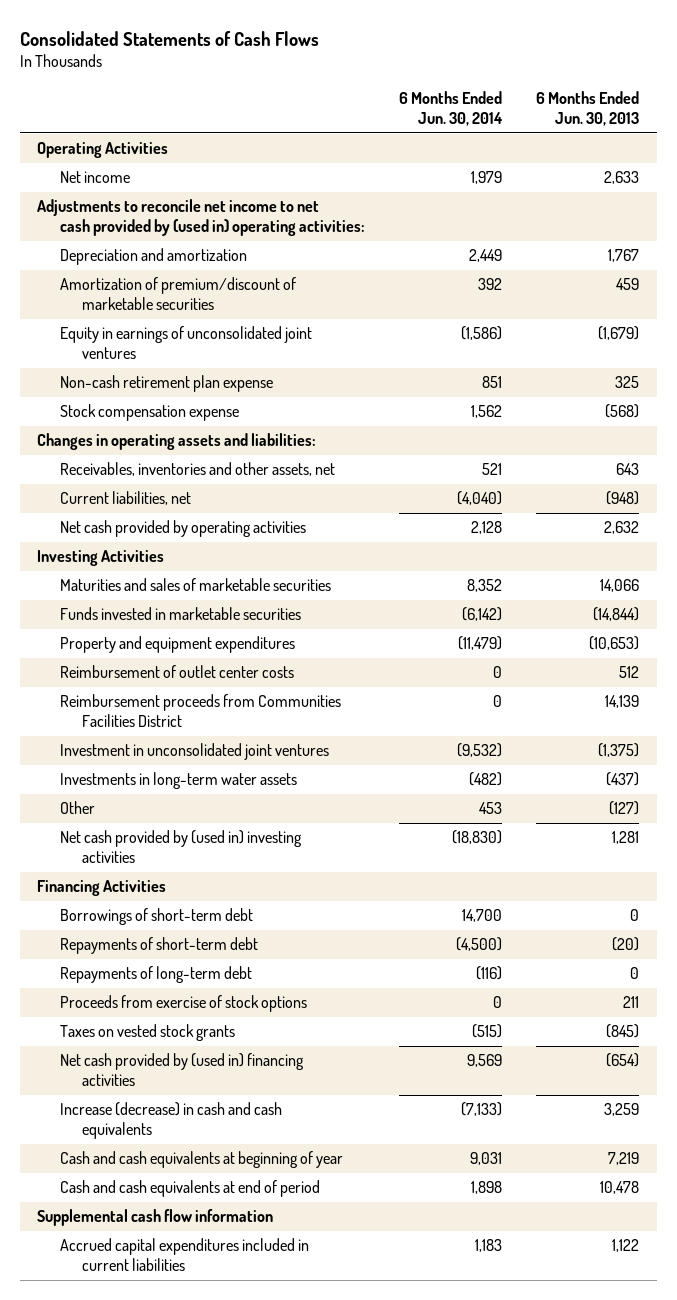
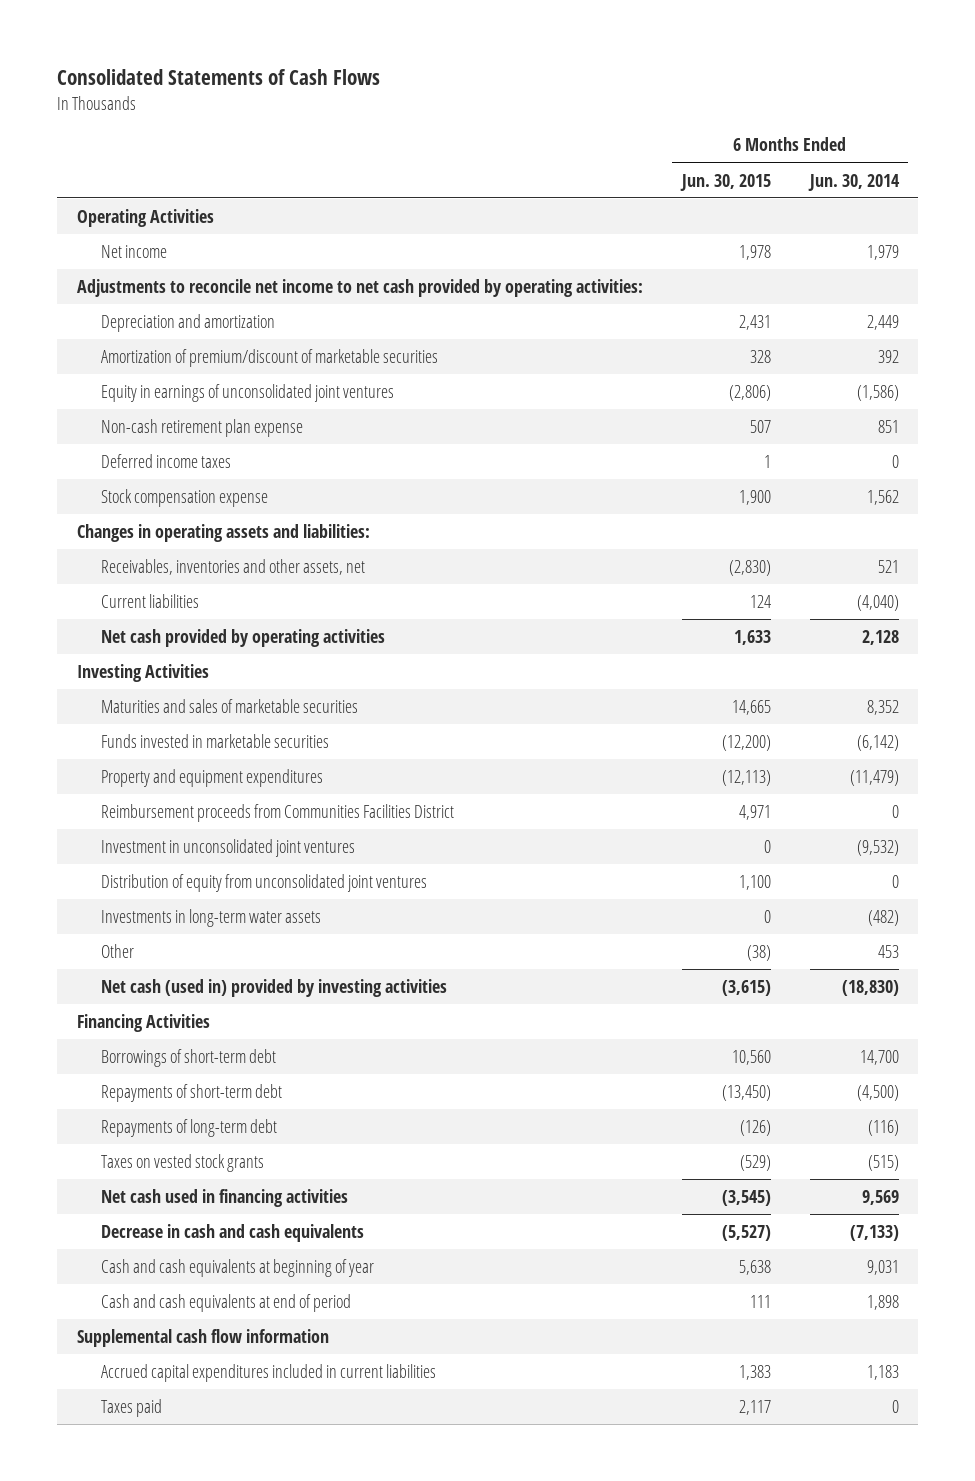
- | 6 Months Ended Jun. 30, 2014 | 6 Months Ended Jun. 30, 2013
+ | 6 Months Ended Jun. 30, 2015 | 6 Months Ended Jun. 30, 2014
- Adjustments to reconcile net income to net cash provided by (used in) operating activities:
+ Adjustments to reconcile net income to net cash provided by operating activities:
+ Deferred income taxes | 1 | 0
- Current liabilities, net | (4,040) | (948)
+ Current liabilities | 124 | (4,040)
- Reimbursement of outlet center costs | 0 | 512
+ Distribution of equity from unconsolidated joint ventures | 1,100 | 0
- Net cash provided by (used in) investing activities | (18,830) | 1,281
+ Net cash (used in) provided by investing activities | (3,615) | (18,830)
- Proceeds from exercise of stock options | 0 | 211
- Net cash provided by (used in) financing activities | 9,569 | (654)
- Increase (decrease) in cash and cash equivalents | (7,133) | 3,259
+ Net cash used in financing activities | (3,545) | 9,569
+ Decrease in cash and cash equivalents | (5,527) | (7,133)
+ Taxes paid | 2,117 | 0

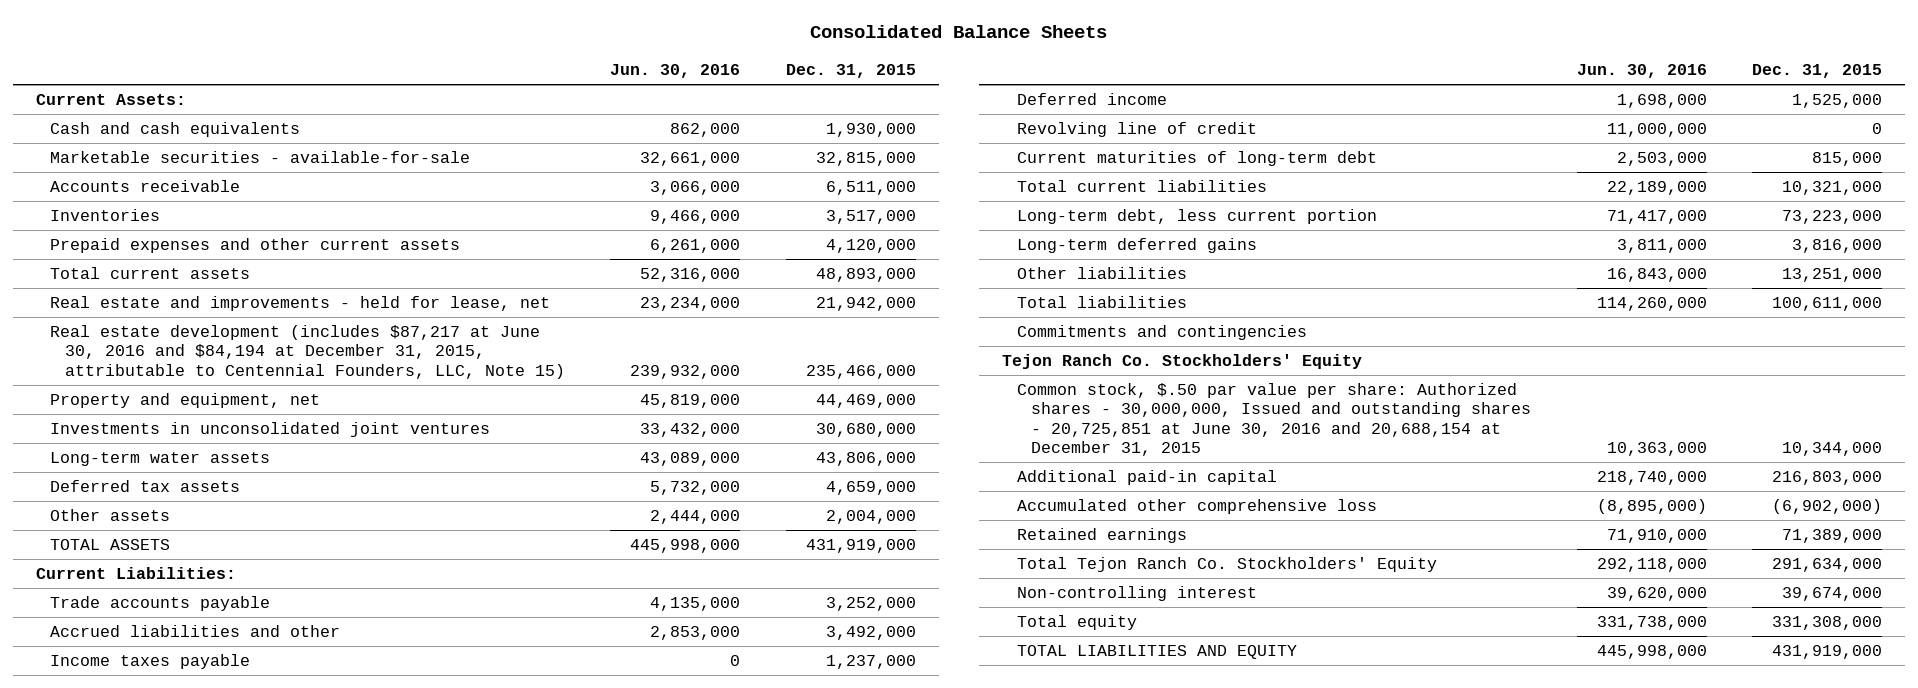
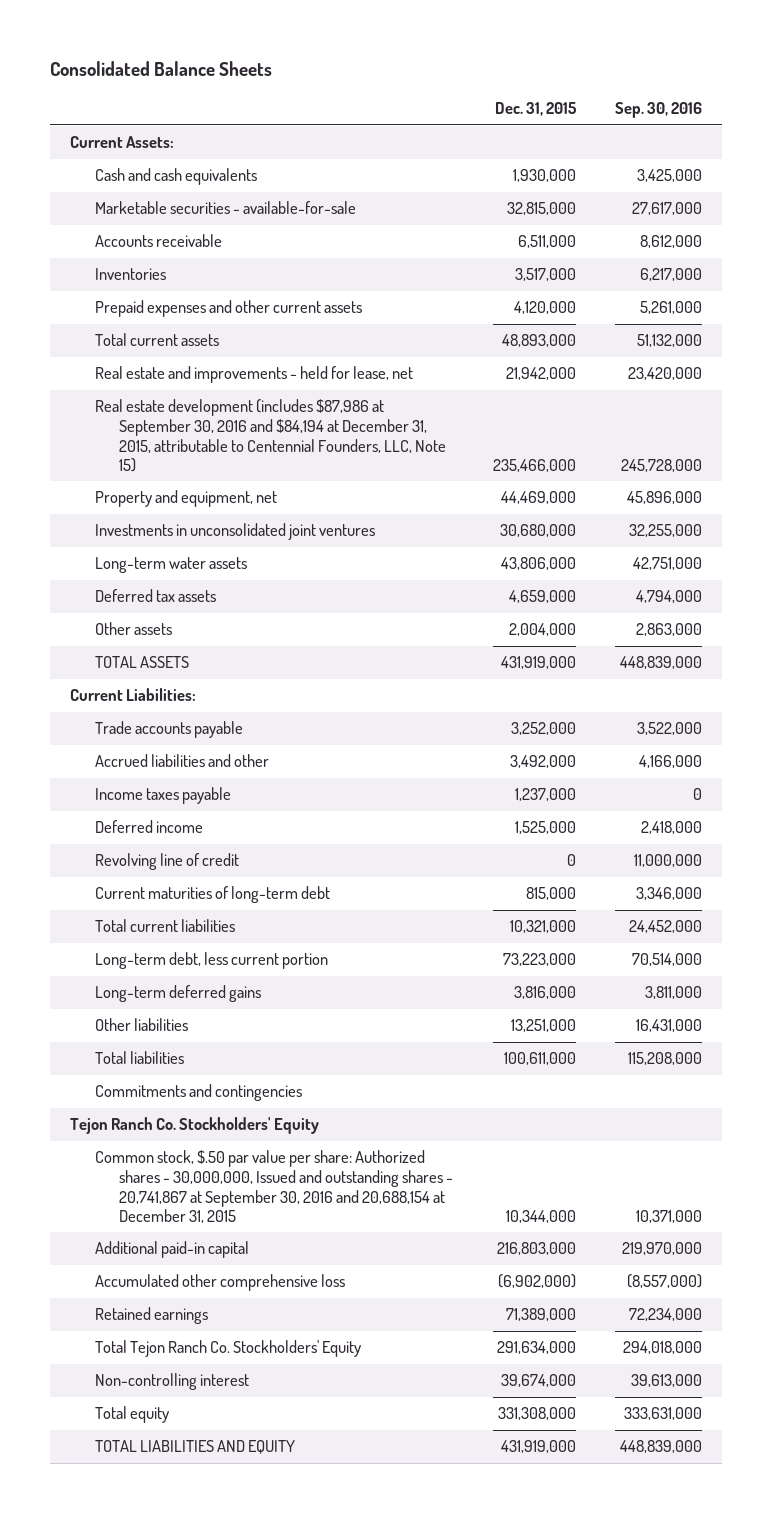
- | Jun. 30, 2016 | Dec. 31, 2015
+ | Dec. 31, 2015 | Sep. 30, 2016
- Real estate development (includes $87,217 at June 30, 2016 and $84,194 at December 31, 2015, attributable to Centennial Founders, LLC, Note 15) | 239,932,000 | 235,466,000
+ Real estate development (includes $87,986 at September 30, 2016 and $84,194 at December 31, 2015, attributable to Centennial Founders, LLC, Note 15) | 235,466,000 | 245,728,000
- Common stock, $.50 par value per share: Authorized shares - 30,000,000, Issued and outstanding shares - 20,725,851 at June 30, 2016 and 20,688,154 at December 31, 2015 | 10,363,000 | 10,344,000
+ Common stock, $.50 par value per share: Authorized shares - 30,000,000, Issued and outstanding shares - 20,741,867 at September 30, 2016 and 20,688,154 at December 31, 2015 | 10,344,000 | 10,371,000

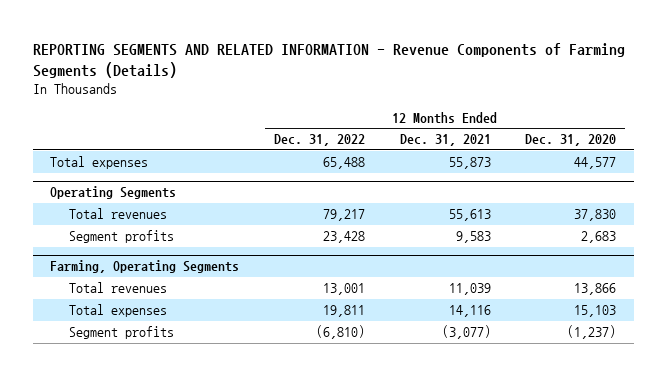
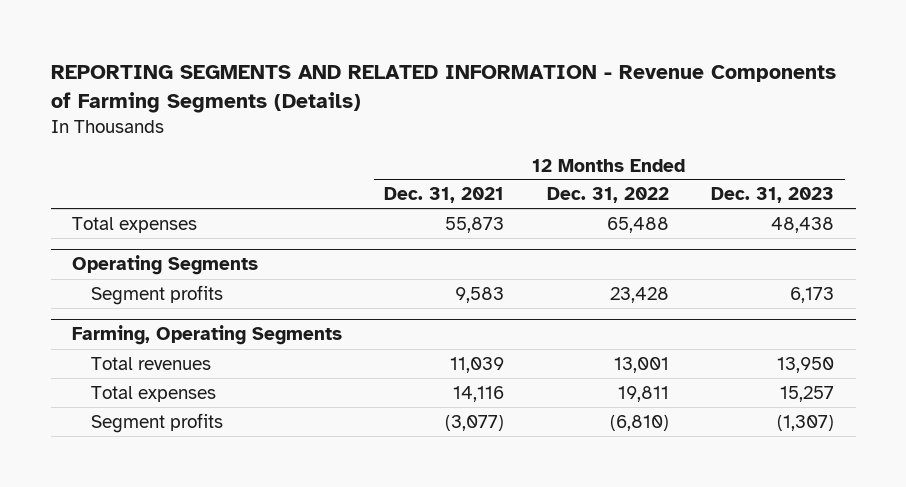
- | 12 Months Ended Dec. 31, 2022 | 12 Months Ended Dec. 31, 2021 | 12 Months Ended Dec. 31, 2020
+ | 12 Months Ended Dec. 31, 2021 | 12 Months Ended Dec. 31, 2022 | 12 Months Ended Dec. 31, 2023
@ Operating Segments
- Total revenues | 79,217 | 55,613 | 37,830

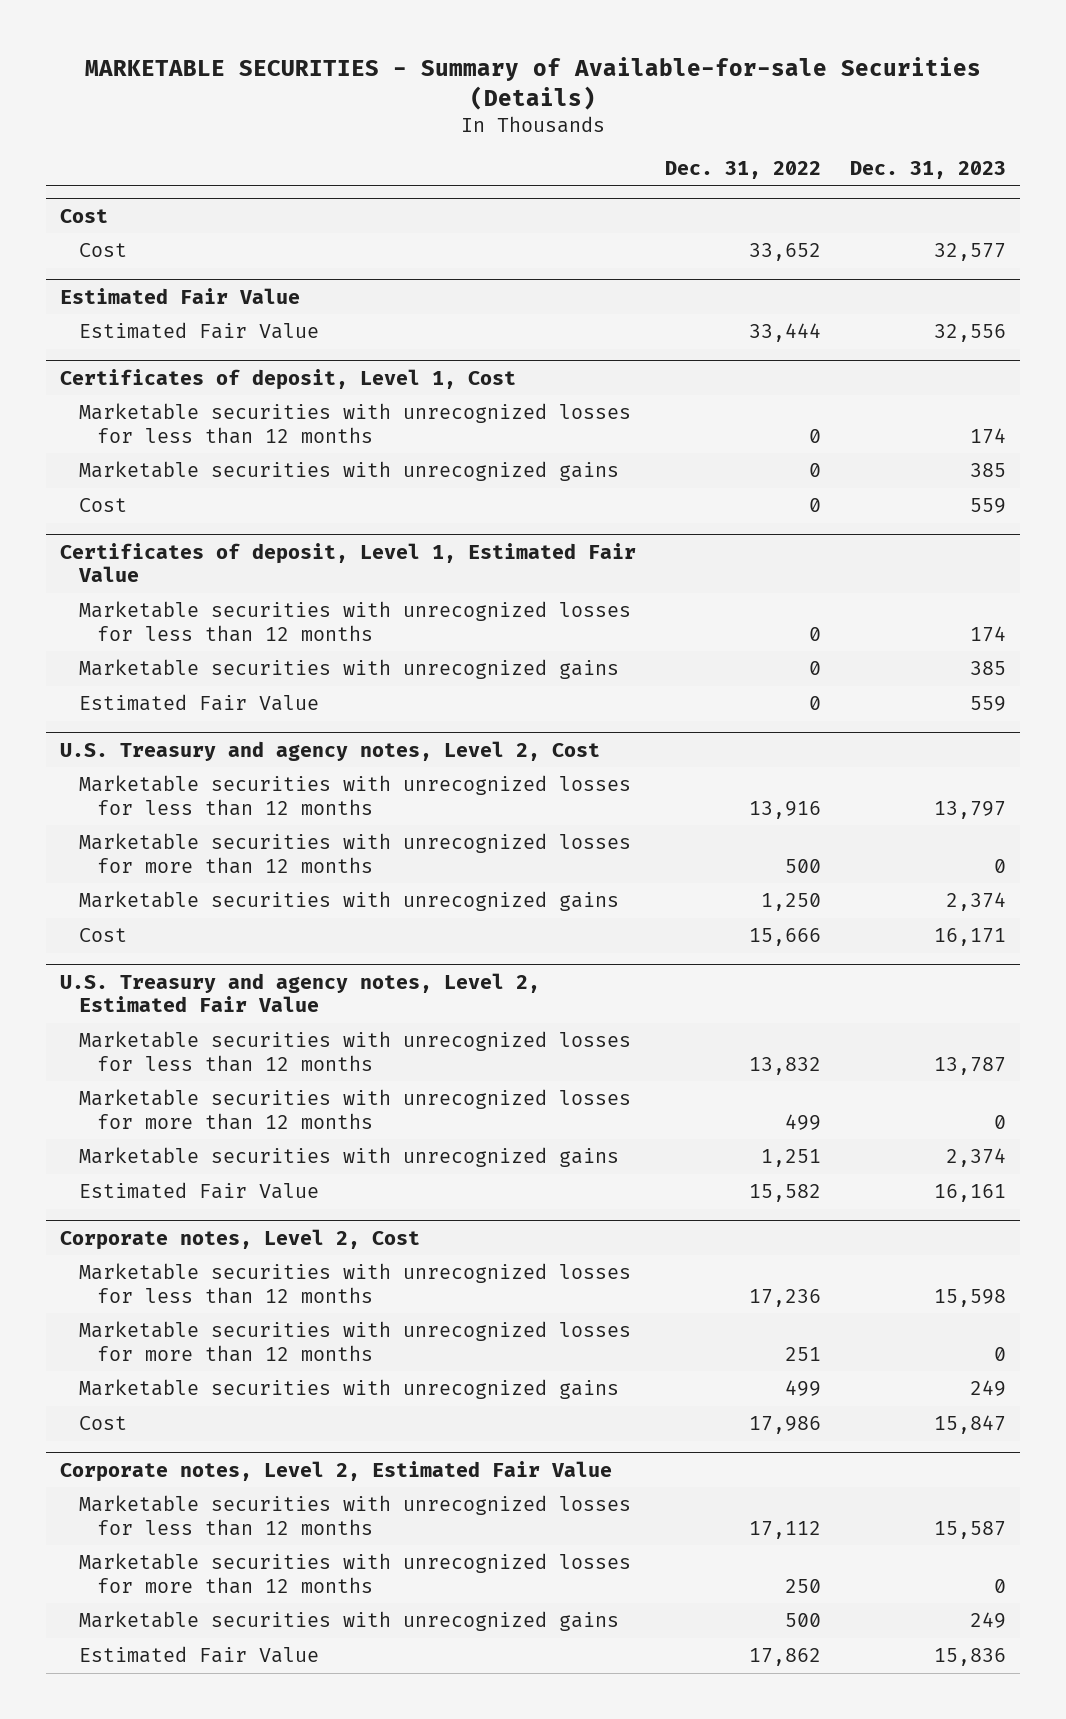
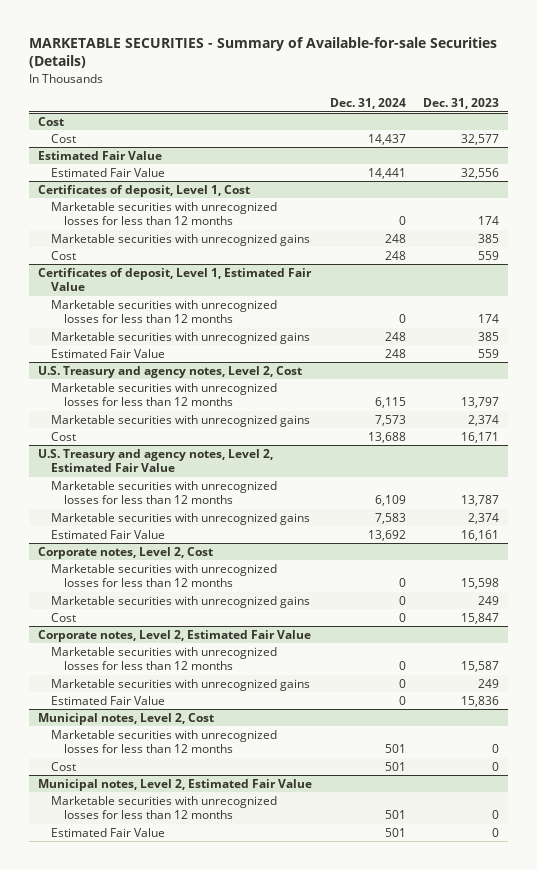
- | Dec. 31, 2022 | Dec. 31, 2023
+ | Dec. 31, 2024 | Dec. 31, 2023
@ U.S. Treasury and agency notes, Level 2, Cost
- Marketable securities with unrecognized losses for more than 12 months | 500 | 0
@ U.S. Treasury and agency notes, Level 2, Estimated Fair Value
- Marketable securities with unrecognized losses for more than 12 months | 499 | 0
@ Corporate notes, Level 2, Cost
- Marketable securities with unrecognized losses for more than 12 months | 251 | 0
@ Corporate notes, Level 2, Estimated Fair Value
- Marketable securities with unrecognized losses for more than 12 months | 250 | 0
+ Municipal notes, Level 2, Cost
+ Marketable securities with unrecognized losses for less than 12 months | 501 | 0
+ Cost | 501 | 0
+ Municipal notes, Level 2, Estimated Fair Value
+ Marketable securities with unrecognized losses for less than 12 months | 501 | 0
+ Estimated Fair Value | 501 | 0

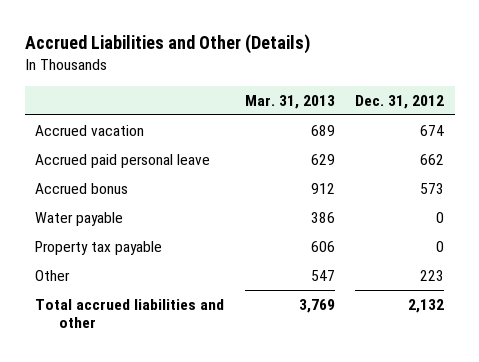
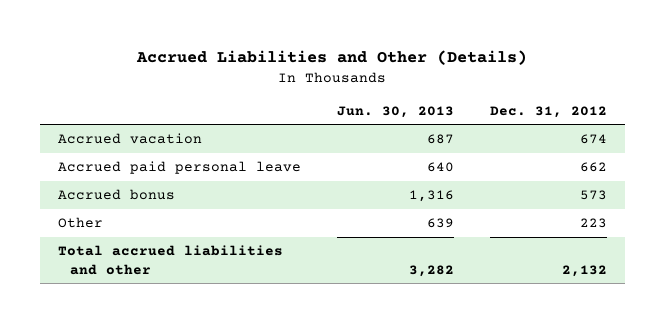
- | Mar. 31, 2013 | Dec. 31, 2012
+ | Jun. 30, 2013 | Dec. 31, 2012
- Water payable | 386 | 0
- Property tax payable | 606 | 0

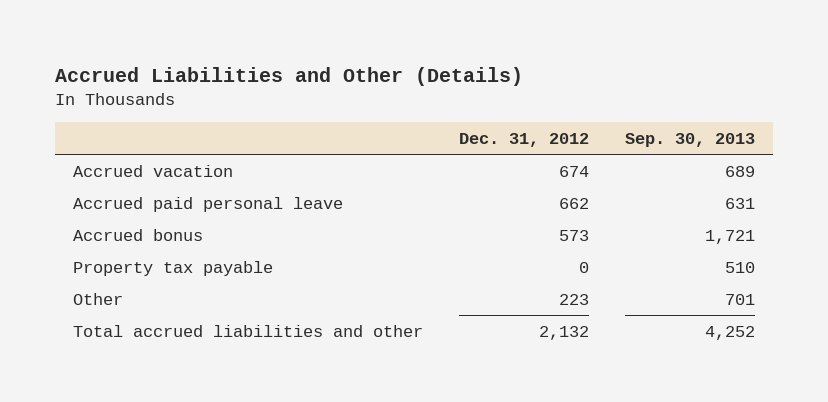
- | Jun. 30, 2013 | Dec. 31, 2012
+ | Dec. 31, 2012 | Sep. 30, 2013
+ Property tax payable | 0 | 510

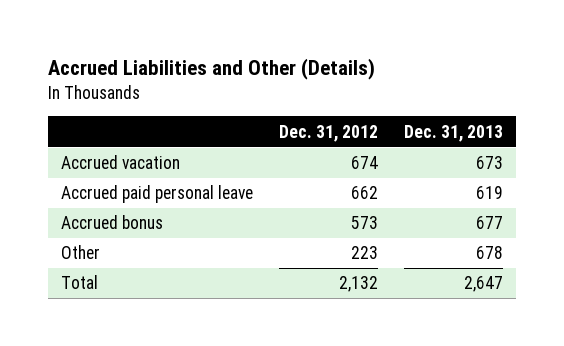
- | Dec. 31, 2012 | Sep. 30, 2013
+ | Dec. 31, 2012 | Dec. 31, 2013
- Property tax payable | 0 | 510
- Total accrued liabilities and other | 2,132 | 4,252
+ Total | 2,132 | 2,647

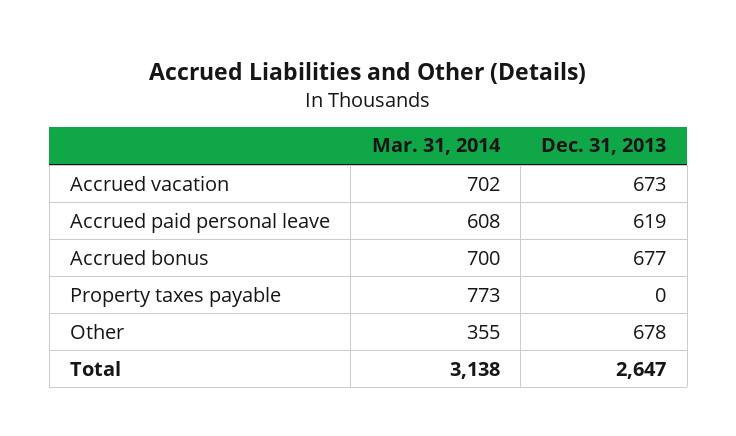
- | Dec. 31, 2012 | Dec. 31, 2013
+ | Mar. 31, 2014 | Dec. 31, 2013
+ Property taxes payable | 773 | 0

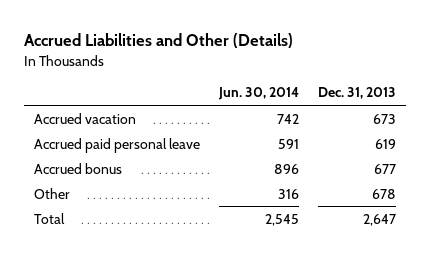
- | Mar. 31, 2014 | Dec. 31, 2013
+ | Jun. 30, 2014 | Dec. 31, 2013
- Property taxes payable | 773 | 0

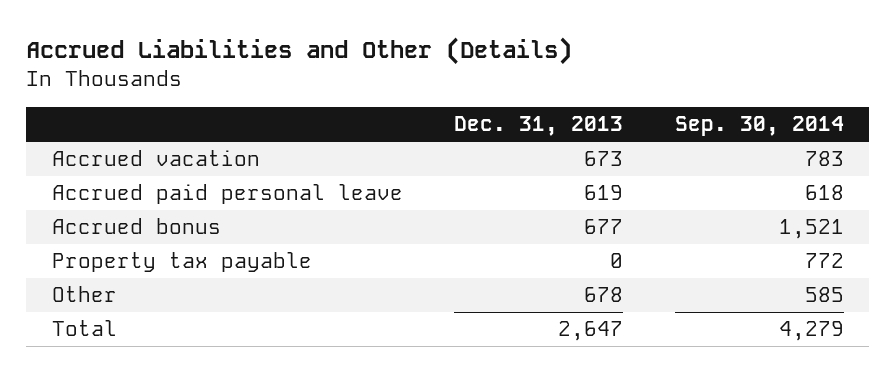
- | Jun. 30, 2014 | Dec. 31, 2013
+ | Dec. 31, 2013 | Sep. 30, 2014
+ Property tax payable | 0 | 772

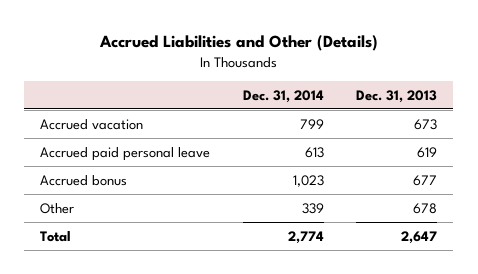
- | Dec. 31, 2013 | Sep. 30, 2014
+ | Dec. 31, 2014 | Dec. 31, 2013
- Property tax payable | 0 | 772

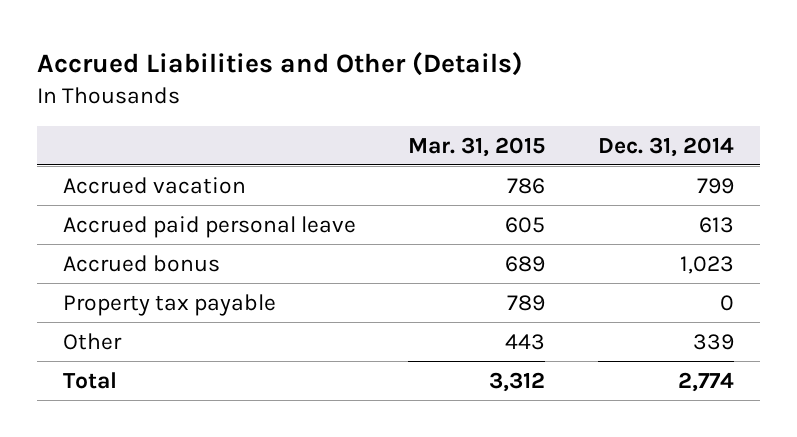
- | Dec. 31, 2014 | Dec. 31, 2013
+ | Mar. 31, 2015 | Dec. 31, 2014
+ Property tax payable | 789 | 0

